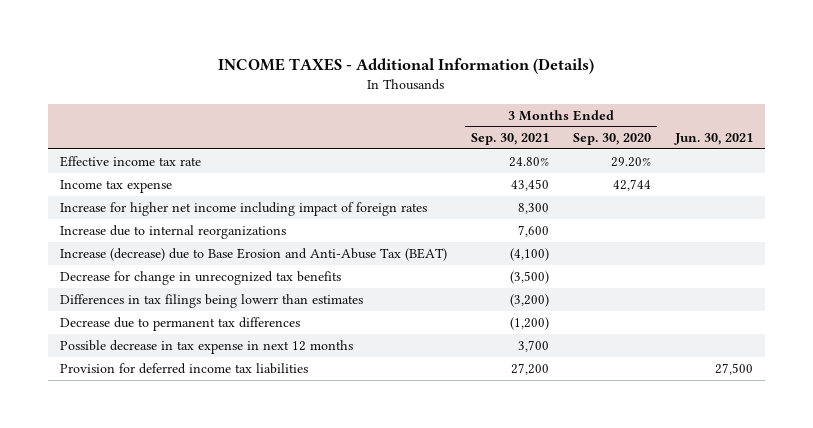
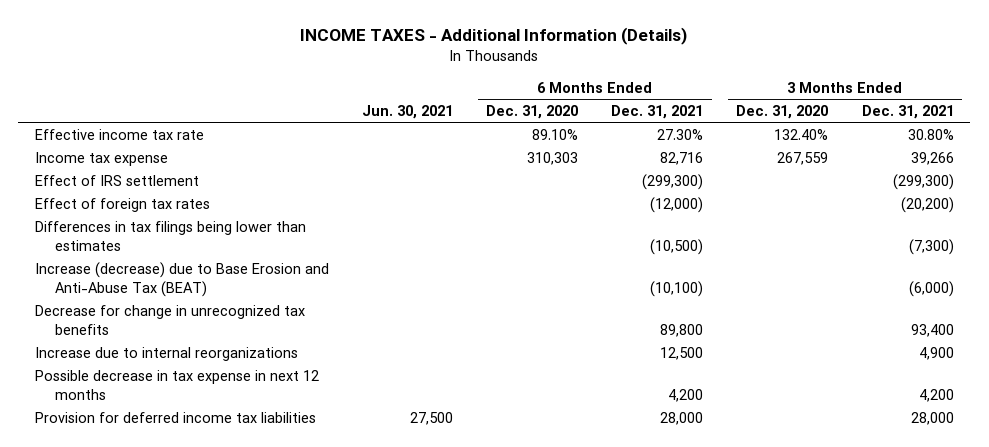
- | 3 Months Ended Sep. 30, 2021 | 3 Months Ended Sep. 30, 2020 | Jun. 30, 2021
+ | Jun. 30, 2021 | 6 Months Ended Dec. 31, 2020 | 6 Months Ended Dec. 31, 2021 | 3 Months Ended Dec. 31, 2020 | 3 Months Ended Dec. 31, 2021
- Increase for higher net income including impact of foreign rates | 8,300 | |
+ Effect of IRS settlement | | | (299,300) | | (299,300)
+ Effect of foreign tax rates | | | (12,000) | | (20,200)
+ Differences in tax filings being lower than estimates | | | (10,500) | | (7,300)
- Differences in tax filings being lowerr than estimates | (3,200) | |
- Decrease due to permanent tax differences | (1,200) | |
moved down: Increase due to internal reorganizations | | | 12,500 | | 4,900

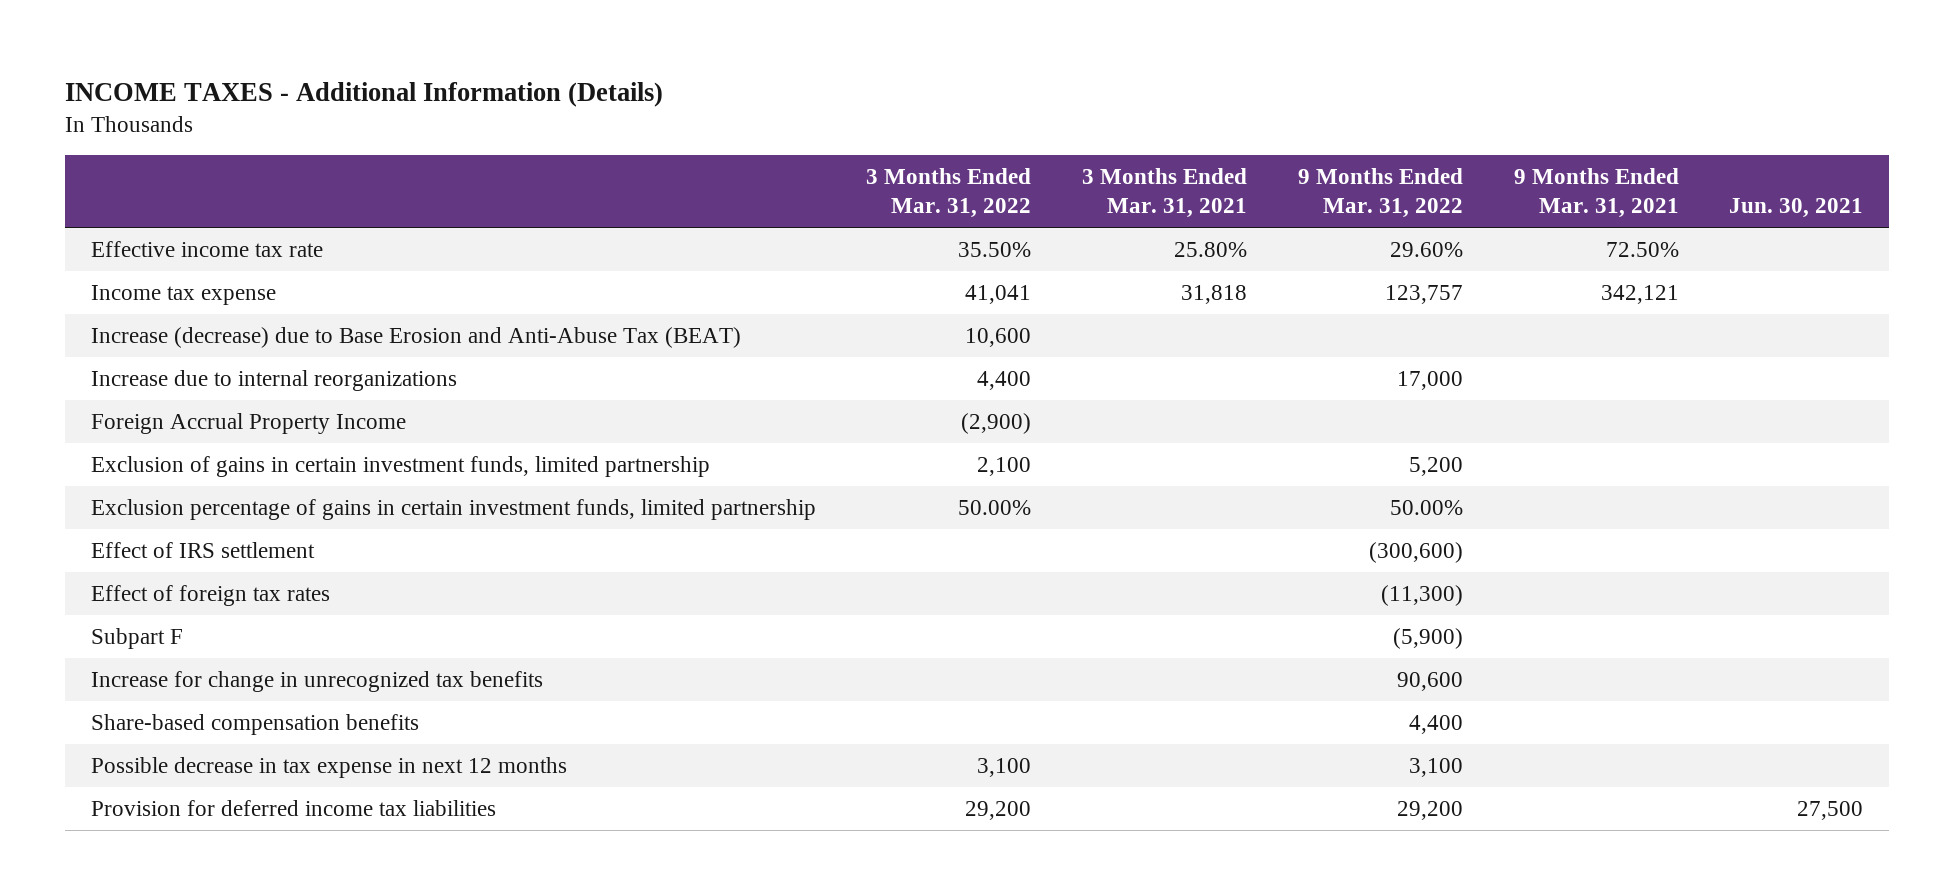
- | Jun. 30, 2021 | 6 Months Ended Dec. 31, 2020 | 6 Months Ended Dec. 31, 2021 | 3 Months Ended Dec. 31, 2020 | 3 Months Ended Dec. 31, 2021
+ | 3 Months Ended Mar. 31, 2022 | 3 Months Ended Mar. 31, 2021 | 9 Months Ended Mar. 31, 2022 | 9 Months Ended Mar. 31, 2021 | Jun. 30, 2021
- Differences in tax filings being lower than estimates | | | (10,500) | | (7,300)
- Decrease for change in unrecognized tax benefits | | | 89,800 | | 93,400
+ Foreign Accrual Property Income | (2,900) | | | |
+ Exclusion of gains in certain investment funds, limited partnership | 2,100 | | 5,200 | |
+ Exclusion percentage of gains in certain investment funds, limited partnership | 50.00% | | 50.00% | |
moved down: Effect of IRS settlement | | | (300,600) | |
moved down: Effect of foreign tax rates | | | (11,300) | |
+ Subpart F | | | (5,900) | |
+ Increase for change in unrecognized tax benefits | | | 90,600 | |
+ Share-based compensation benefits | | | 4,400 | |

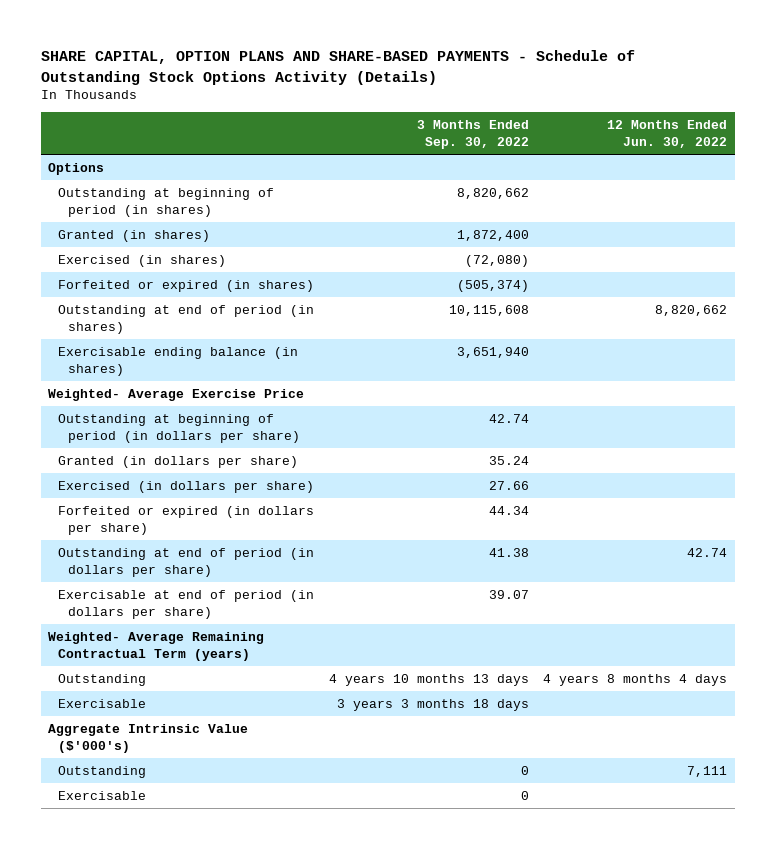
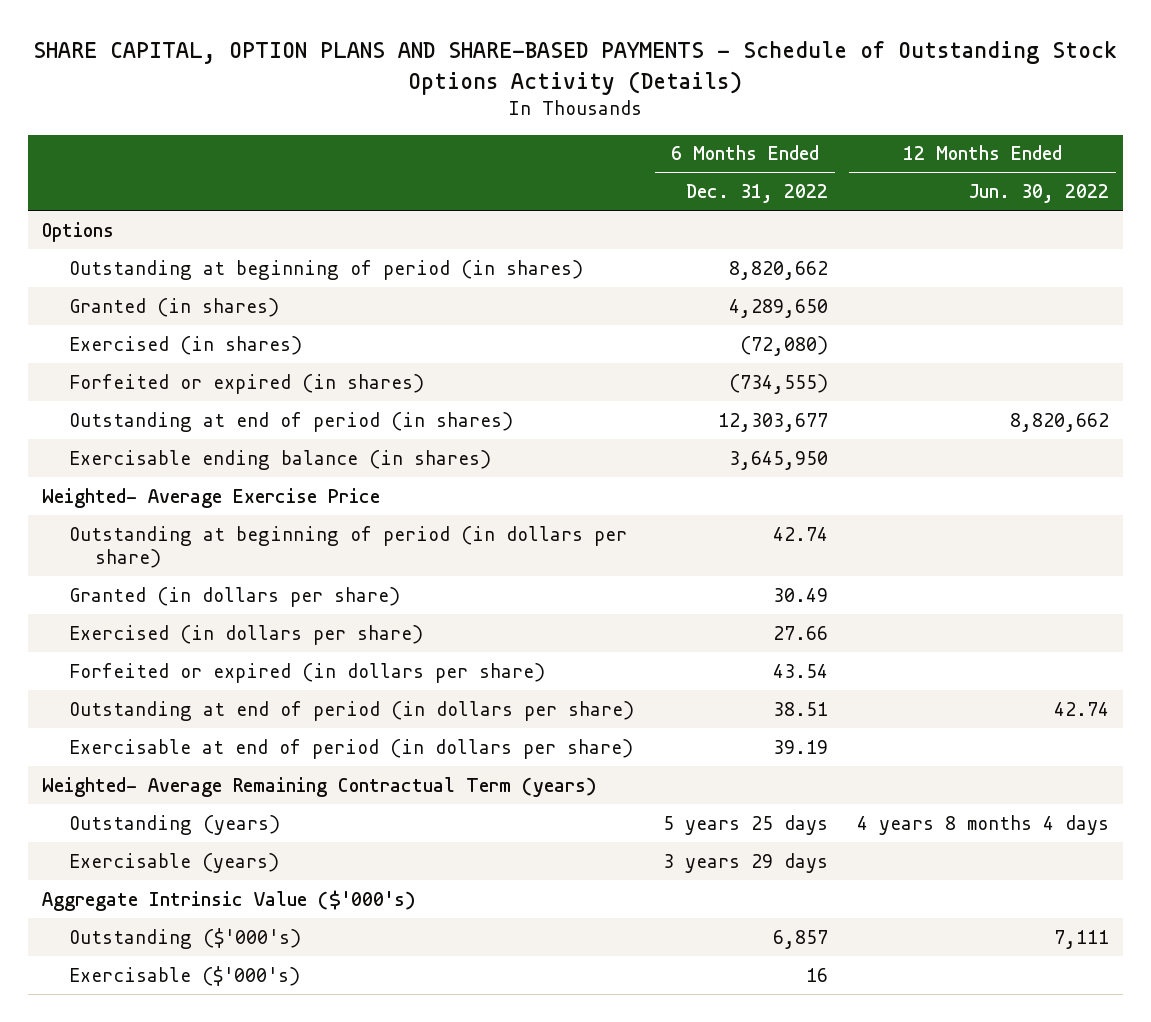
- | 3 Months Ended Sep. 30, 2022 | 12 Months Ended Jun. 30, 2022
+ | 6 Months Ended Dec. 31, 2022 | 12 Months Ended Jun. 30, 2022
- Outstanding | 4 years 10 months 13 days | 4 years 8 months 4 days
- Exercisable | 3 years 3 months 18 days |
+ Outstanding (years) | 5 years 25 days | 4 years 8 months 4 days
+ Exercisable (years) | 3 years 29 days |
- Outstanding | 0 | 7,111
- Exercisable | 0 |
+ Outstanding ($'000's) | 6,857 | 7,111
+ Exercisable ($'000's) | 16 |

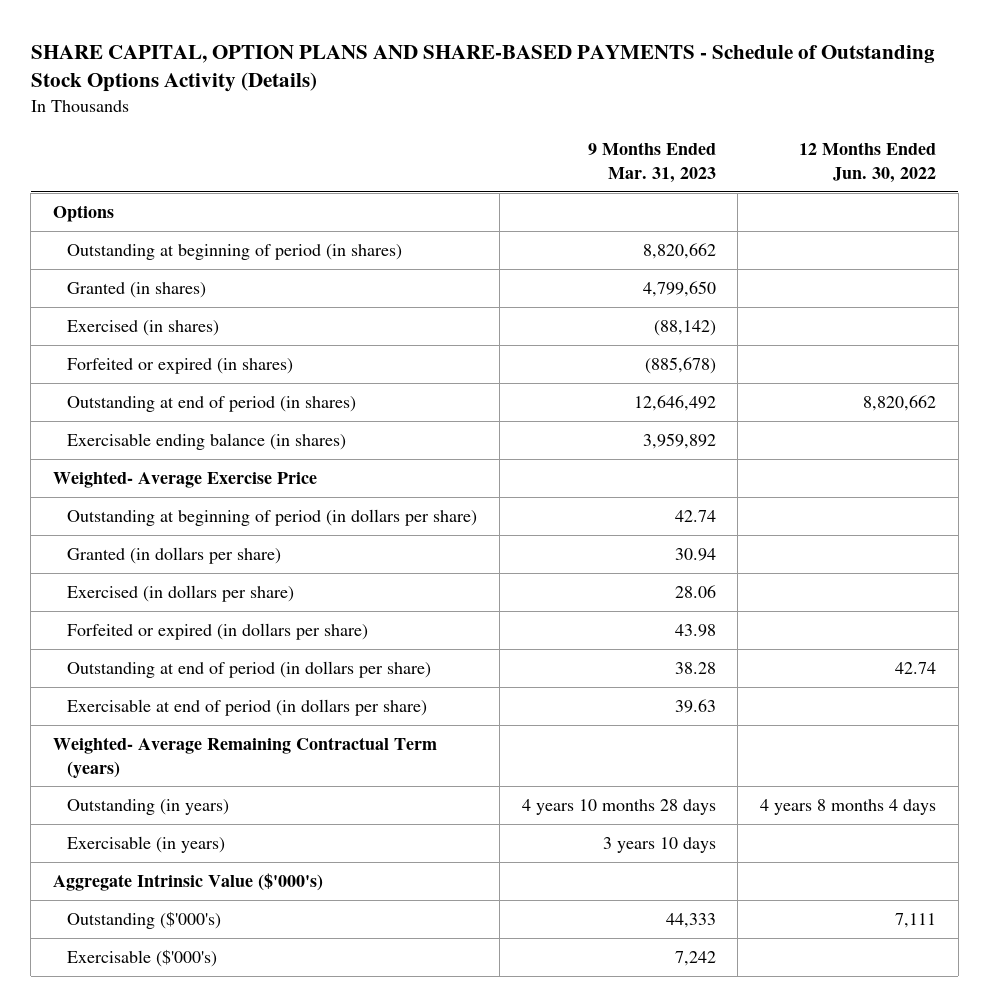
- | 6 Months Ended Dec. 31, 2022 | 12 Months Ended Jun. 30, 2022
+ | 9 Months Ended Mar. 31, 2023 | 12 Months Ended Jun. 30, 2022
- Outstanding (years) | 5 years 25 days | 4 years 8 months 4 days
- Exercisable (years) | 3 years 29 days |
+ Outstanding (in years) | 4 years 10 months 28 days | 4 years 8 months 4 days
+ Exercisable (in years) | 3 years 10 days |

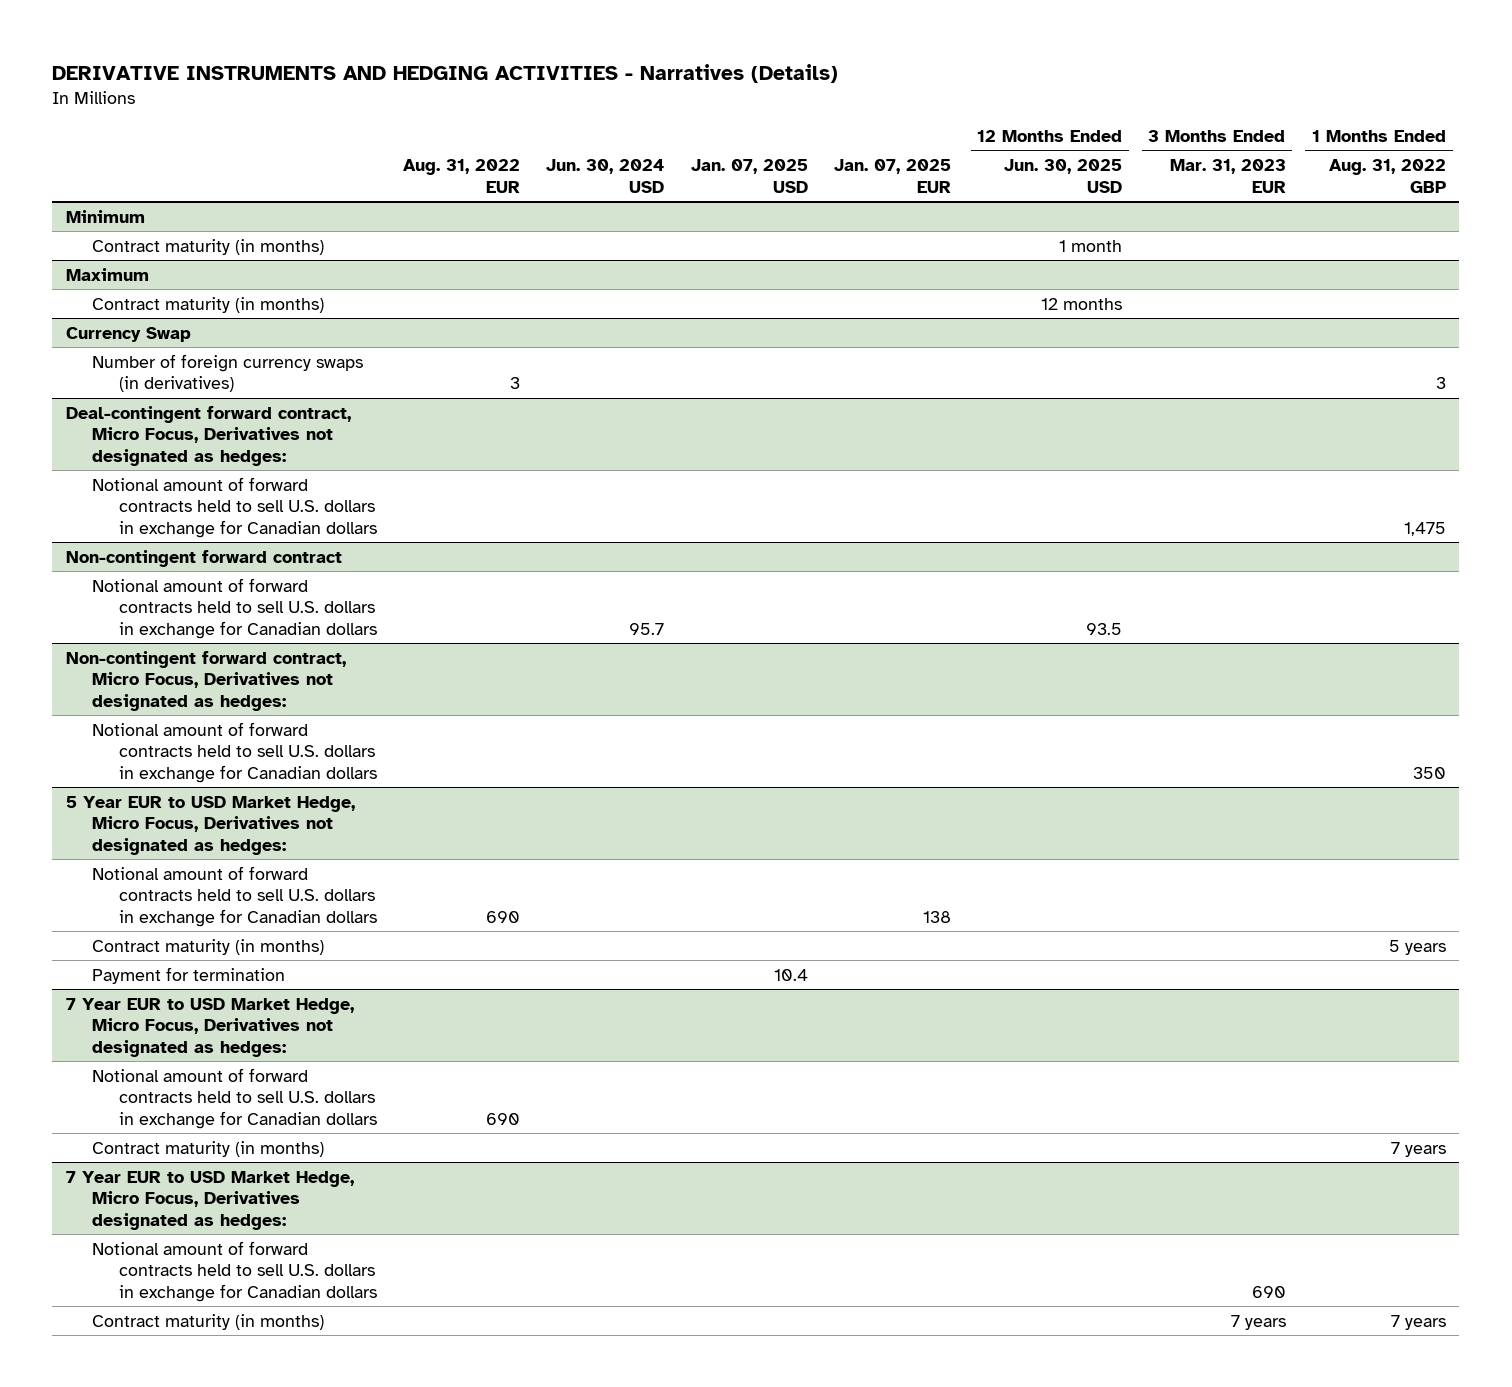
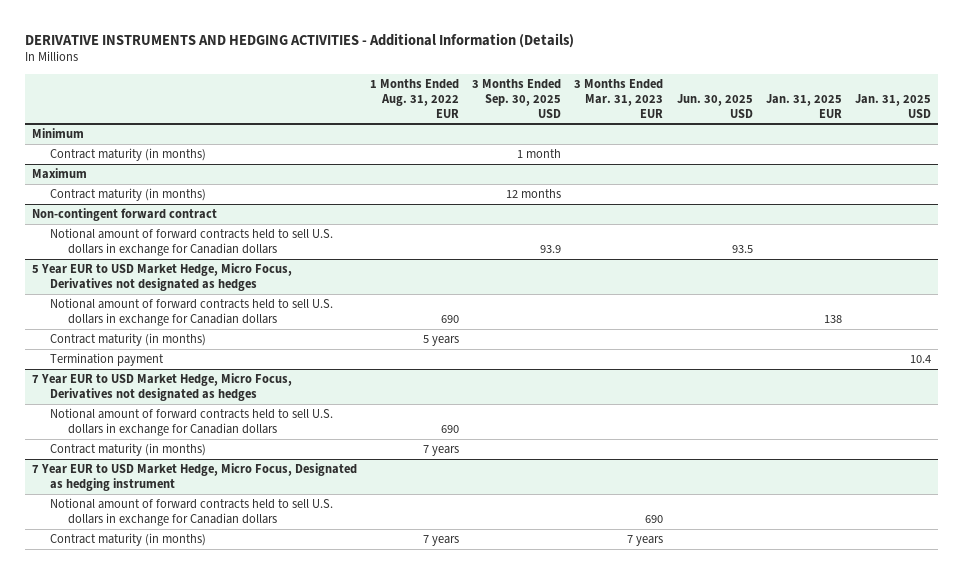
- DERIVATIVE INSTRUMENTS AND HEDGING ACTIVITIES - Narratives (Details)
+ DERIVATIVE INSTRUMENTS AND HEDGING ACTIVITIES - Additional Information (Details)
- | Aug. 31, 2022 EUR | Jun. 30, 2024 USD | Jan. 07, 2025 USD | Jan. 07, 2025 EUR | 12 Months Ended Jun. 30, 2025 USD | 3 Months Ended Mar. 31, 2023 EUR | 1 Months Ended Aug. 31, 2022 GBP
+ | 1 Months Ended Aug. 31, 2022 EUR | 3 Months Ended Sep. 30, 2025 USD | 3 Months Ended Mar. 31, 2023 EUR | Jun. 30, 2025 USD | Jan. 31, 2025 EUR | Jan. 31, 2025 USD
- Currency Swap
- Number of foreign currency swaps (in derivatives) | 3 | | | | | | 3
- Deal-contingent forward contract, Micro Focus, Derivatives not designated as hedges:
- Notional amount of forward contracts held to sell U.S. dollars in exchange for Canadian dollars | | | | | | | 1,475
- Non-contingent forward contract, Micro Focus, Derivatives not designated as hedges:
- Notional amount of forward contracts held to sell U.S. dollars in exchange for Canadian dollars | | | | | | | 350
- 5 Year EUR to USD Market Hedge, Micro Focus, Derivatives not designated as hedges:
+ 5 Year EUR to USD Market Hedge, Micro Focus, Derivatives not designated as hedges
- Payment for termination | | | 10.4 | | | |
- 7 Year EUR to USD Market Hedge, Micro Focus, Derivatives not designated as hedges:
+ Termination payment | | | | | | 10.4
+ 7 Year EUR to USD Market Hedge, Micro Focus, Derivatives not designated as hedges
- 7 Year EUR to USD Market Hedge, Micro Focus, Derivatives designated as hedges:
+ 7 Year EUR to USD Market Hedge, Micro Focus, Designated as hedging instrument

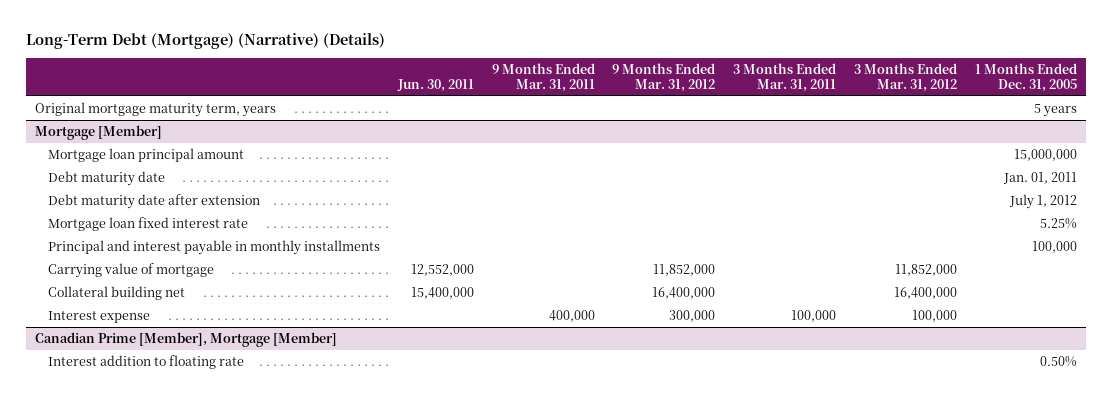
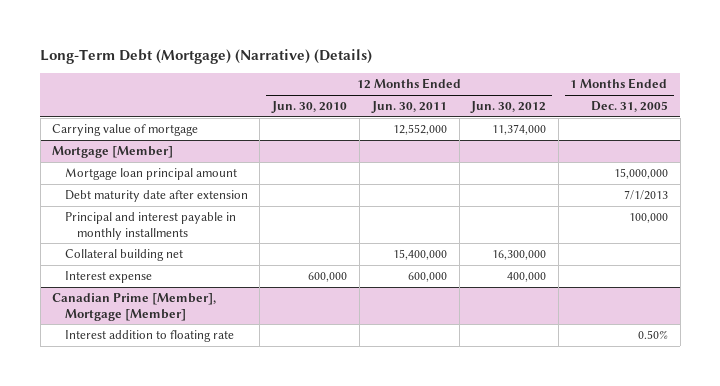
- | Jun. 30, 2011 | 9 Months Ended Mar. 31, 2011 | 9 Months Ended Mar. 31, 2012 | 3 Months Ended Mar. 31, 2011 | 3 Months Ended Mar. 31, 2012 | 1 Months Ended Dec. 31, 2005
+ | 12 Months Ended Jun. 30, 2010 | 12 Months Ended Jun. 30, 2011 | 12 Months Ended Jun. 30, 2012 | 1 Months Ended Dec. 31, 2005
- Original mortgage maturity term, years | | | | | | 5 years
+ Carrying value of mortgage | | 12,552,000 | 11,374,000 |
@ Mortgage [Member]
- Debt maturity date | | | | | | Jan. 01, 2011
- Debt maturity date after extension | | | | | | July 1, 2012
- Mortgage loan fixed interest rate | | | | | | 5.25%
+ Debt maturity date after extension | | | | 7/1/2013
- Carrying value of mortgage | 12,552,000 | | 11,852,000 | | 11,852,000 |

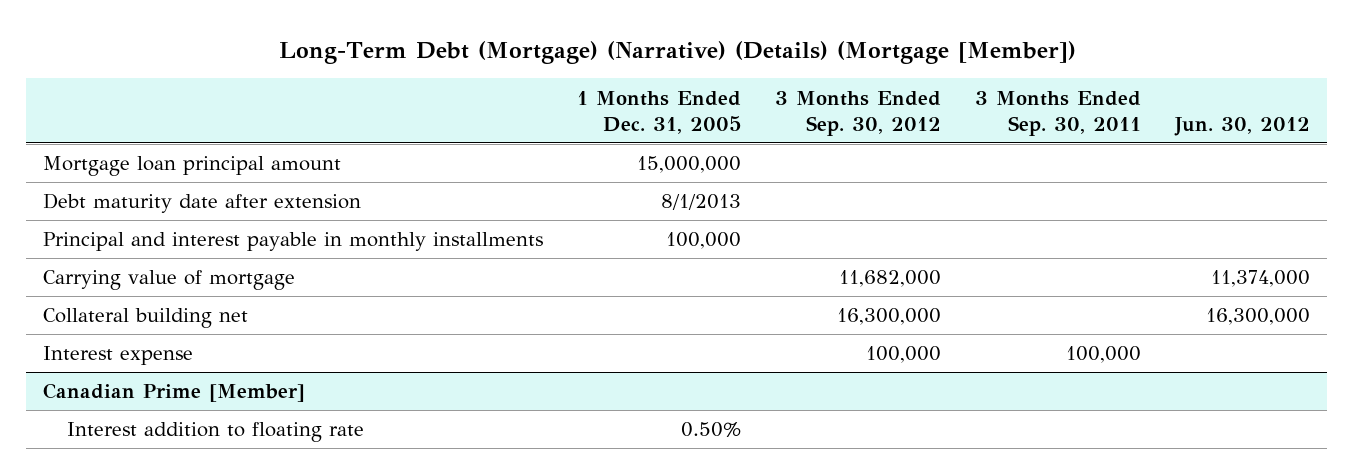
- Long-Term Debt (Mortgage) (Narrative) (Details)
+ Long-Term Debt (Mortgage) (Narrative) (Details) (Mortgage [Member])
- | 12 Months Ended Jun. 30, 2010 | 12 Months Ended Jun. 30, 2011 | 12 Months Ended Jun. 30, 2012 | 1 Months Ended Dec. 31, 2005
+ | 1 Months Ended Dec. 31, 2005 | 3 Months Ended Sep. 30, 2012 | 3 Months Ended Sep. 30, 2011 | Jun. 30, 2012
+ Mortgage loan principal amount | 15,000,000 | | |
+ Debt maturity date after extension | 8/1/2013 | | |
+ Principal and interest payable in monthly installments | 100,000 | | |
- Mortgage [Member]
- Mortgage loan principal amount | | | | 15,000,000
- Debt maturity date after extension | | | | 7/1/2013
- Principal and interest payable in monthly installments | | | | 100,000
- Collateral building net | | 15,400,000 | 16,300,000 |
- Interest expense | 600,000 | 600,000 | 400,000 |
- Canadian Prime [Member], Mortgage [Member]
+ Collateral building net | | 16,300,000 | | 16,300,000
+ Interest expense | | 100,000 | 100,000 |
+ Canadian Prime [Member]

